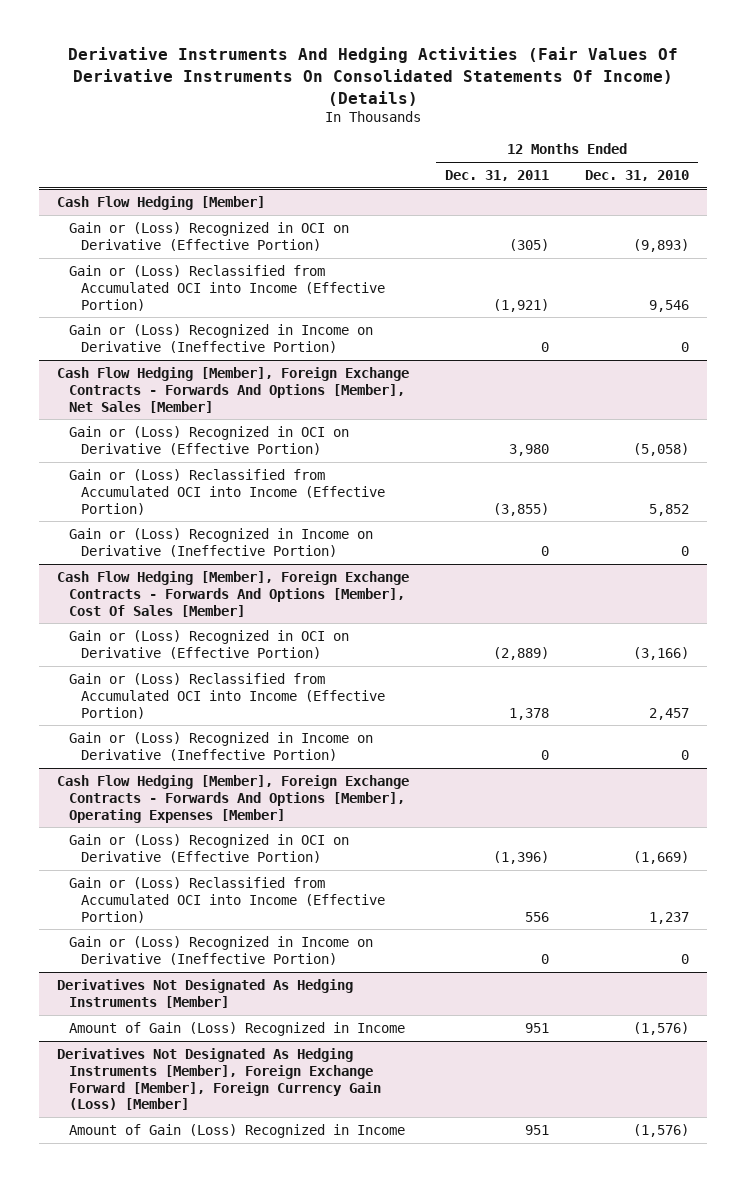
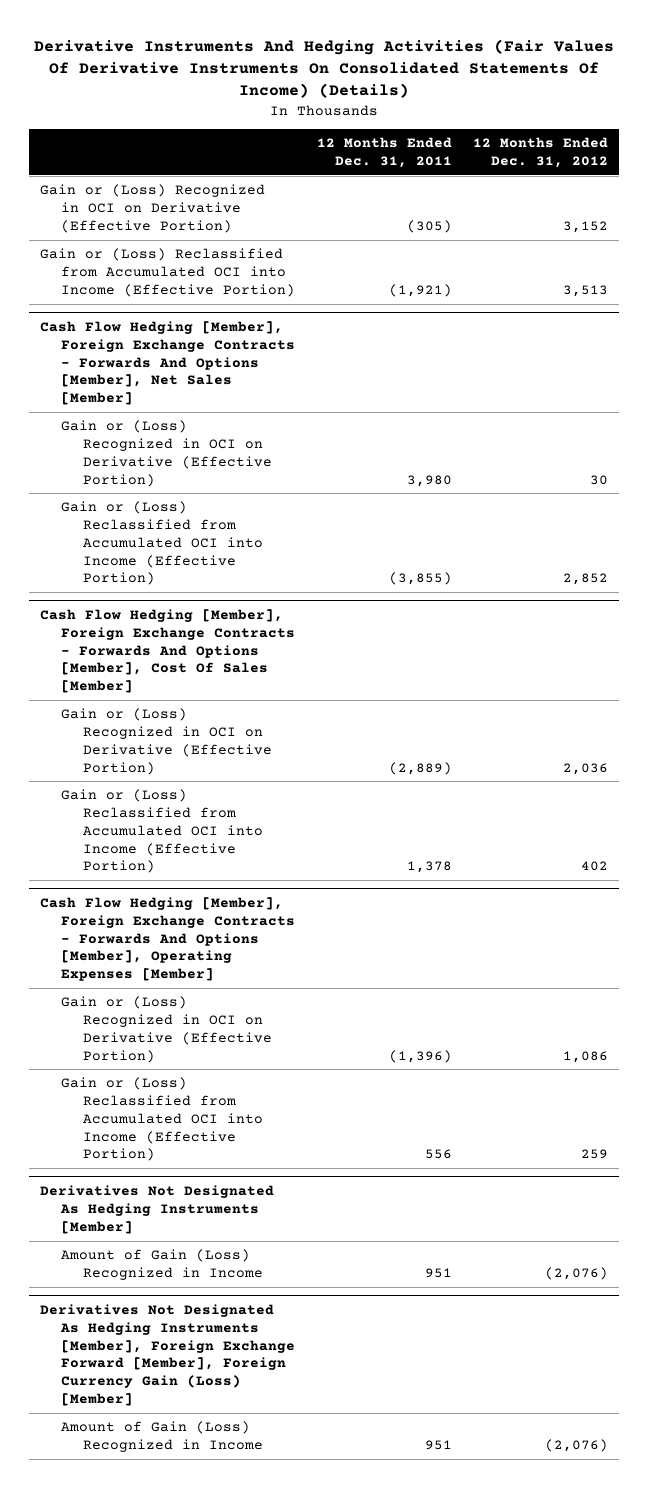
- | 12 Months Ended Dec. 31, 2011 | 12 Months Ended Dec. 31, 2010
+ | 12 Months Ended Dec. 31, 2011 | 12 Months Ended Dec. 31, 2012
- Cash Flow Hedging [Member]
- Gain or (Loss) Recognized in Income on Derivative (Ineffective Portion) | 0 | 0
@ Cash Flow Hedging [Member], Foreign Exchange Contracts - Forwards And Options [Member], Net Sales [Member]
- Gain or (Loss) Recognized in Income on Derivative (Ineffective Portion) | 0 | 0
@ Cash Flow Hedging [Member], Foreign Exchange Contracts - Forwards And Options [Member], Cost Of Sales [Member]
- Gain or (Loss) Recognized in Income on Derivative (Ineffective Portion) | 0 | 0
@ Cash Flow Hedging [Member], Foreign Exchange Contracts - Forwards And Options [Member], Operating Expenses [Member]
- Gain or (Loss) Recognized in Income on Derivative (Ineffective Portion) | 0 | 0

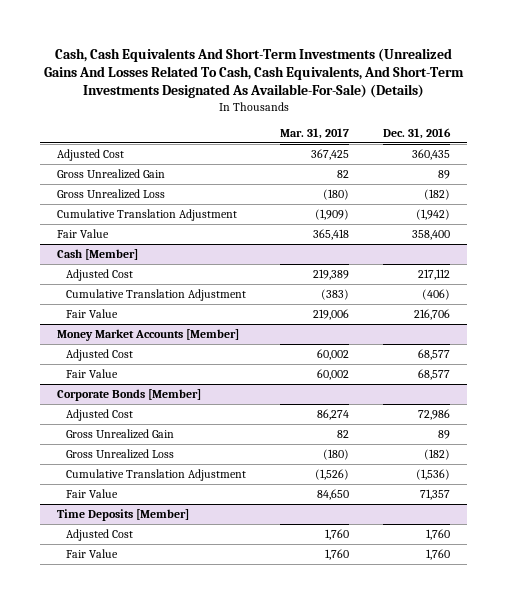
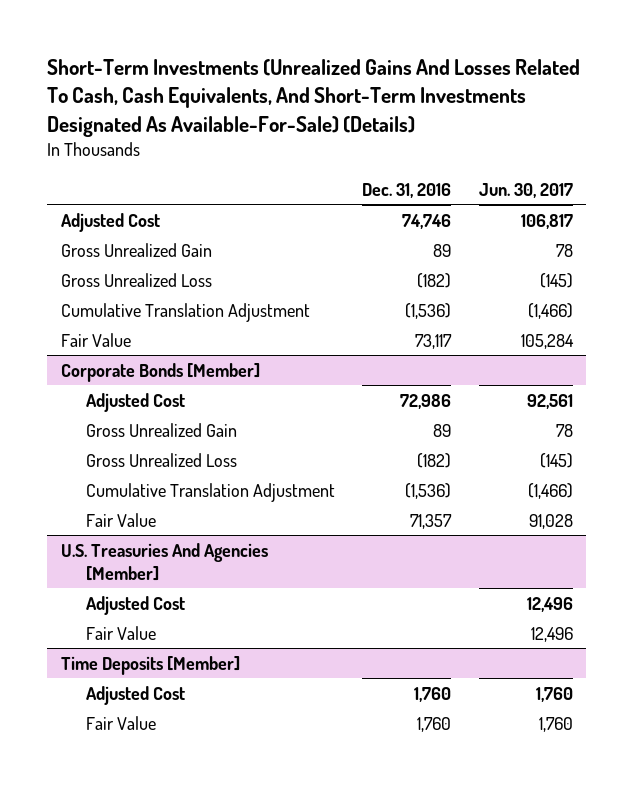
- Cash, Cash Equivalents And Short-Term Investments (Unrealized Gains And Losses Related To Cash, Cash Equivalents, And Short-Term Investments Designated As Available-For-Sale) (Details)
+ Short-Term Investments (Unrealized Gains And Losses Related To Cash, Cash Equivalents, And Short-Term Investments Designated As Available-For-Sale) (Details)
- | Mar. 31, 2017 | Dec. 31, 2016
+ | Dec. 31, 2016 | Jun. 30, 2017
- Adjusted Cost | 367,425 | 360,435
+ Adjusted Cost | 74,746 | 106,817
- Cumulative Translation Adjustment | (1,909) | (1,942)
- Fair Value | 365,418 | 358,400
- Cash [Member]
- Adjusted Cost | 219,389 | 217,112
- Cumulative Translation Adjustment | (383) | (406)
- Fair Value | 219,006 | 216,706
- Money Market Accounts [Member]
- Adjusted Cost | 60,002 | 68,577
- Fair Value | 60,002 | 68,577
+ Cumulative Translation Adjustment | (1,536) | (1,466)
+ Fair Value | 73,117 | 105,284
+ U.S. Treasuries And Agencies [Member]
+ Adjusted Cost | | 12,496
+ Fair Value | | 12,496

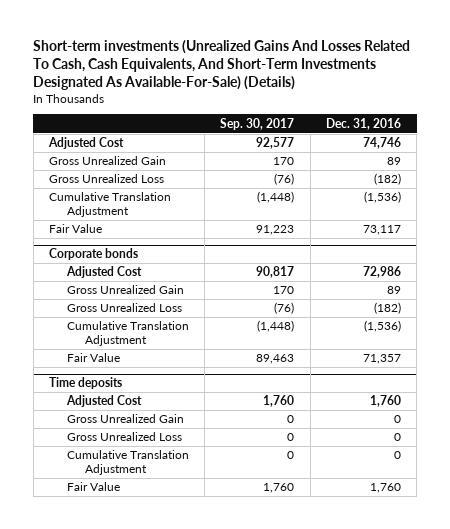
- Short-Term Investments (Unrealized Gains And Losses Related To Cash, Cash Equivalents, And Short-Term Investments Designated As Available-For-Sale) (Details)
+ Short-term investments (Unrealized Gains And Losses Related To Cash, Cash Equivalents, And Short-Term Investments Designated As Available-For-Sale) (Details)
- | Dec. 31, 2016 | Jun. 30, 2017
+ | Sep. 30, 2017 | Dec. 31, 2016
- Corporate Bonds [Member]
+ Corporate bonds
- U.S. Treasuries And Agencies [Member]
- Adjusted Cost | | 12,496
- Fair Value | | 12,496
- Time Deposits [Member]
+ Time deposits
+ Gross Unrealized Gain | 0 | 0
+ Gross Unrealized Loss | 0 | 0
+ Cumulative Translation Adjustment | 0 | 0

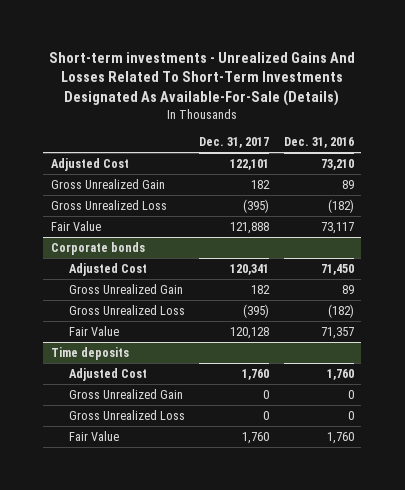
- Short-term investments (Unrealized Gains And Losses Related To Cash, Cash Equivalents, And Short-Term Investments Designated As Available-For-Sale) (Details)
+ Short-term investments - Unrealized Gains And Losses Related To Short-Term Investments Designated As Available-For-Sale (Details)
- | Sep. 30, 2017 | Dec. 31, 2016
+ | Dec. 31, 2017 | Dec. 31, 2016
- Adjusted Cost | 92,577 | 74,746
+ Adjusted Cost | 122,101 | 73,210
- Cumulative Translation Adjustment | (1,448) | (1,536)
@ Corporate bonds
- Adjusted Cost | 90,817 | 72,986
+ Adjusted Cost | 120,341 | 71,450
- Cumulative Translation Adjustment | (1,448) | (1,536)
@ Time deposits
- Cumulative Translation Adjustment | 0 | 0

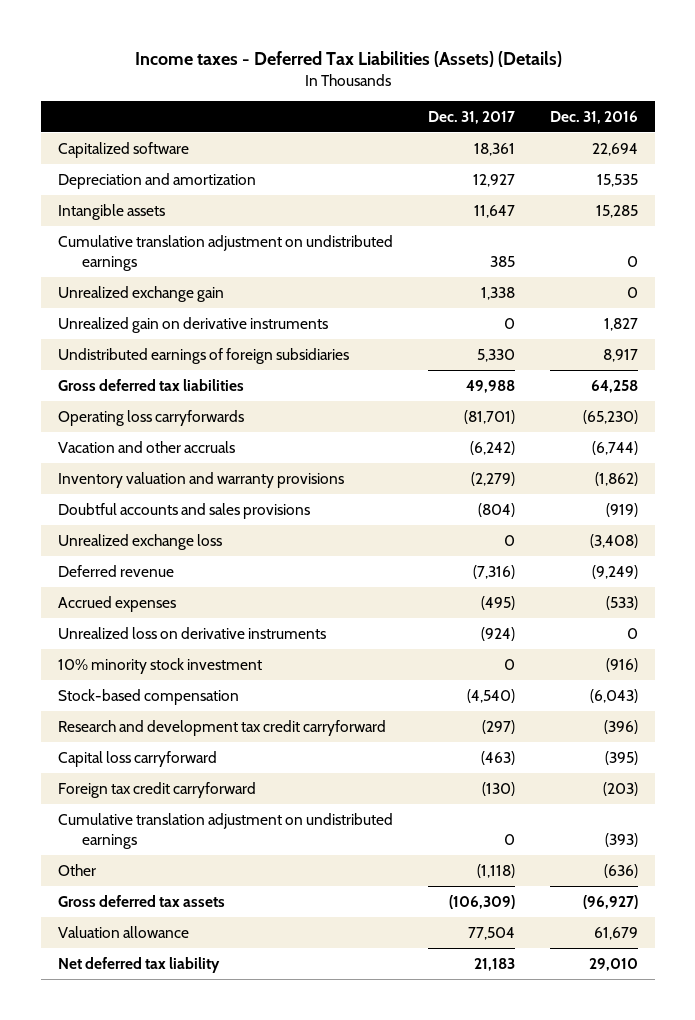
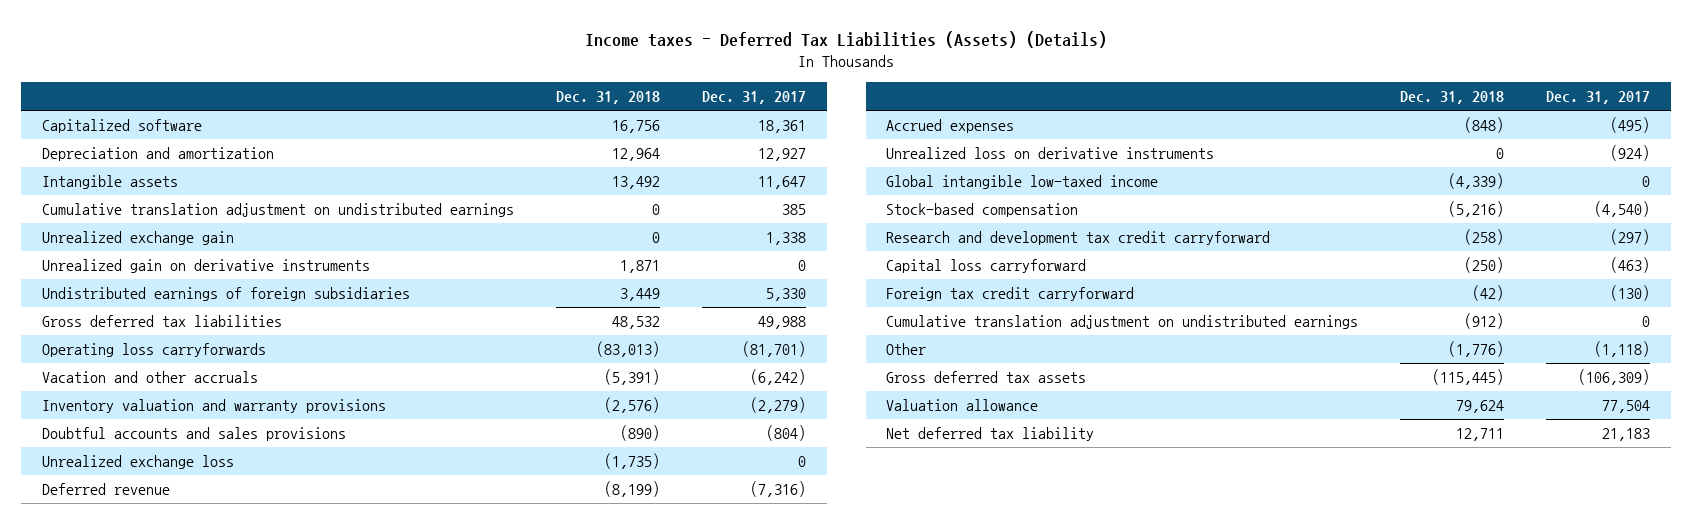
- | Dec. 31, 2017 | Dec. 31, 2016
+ | Dec. 31, 2018 | Dec. 31, 2017
- 10% minority stock investment | 0 | (916)
+ Global intangible low-taxed income | (4,339) | 0

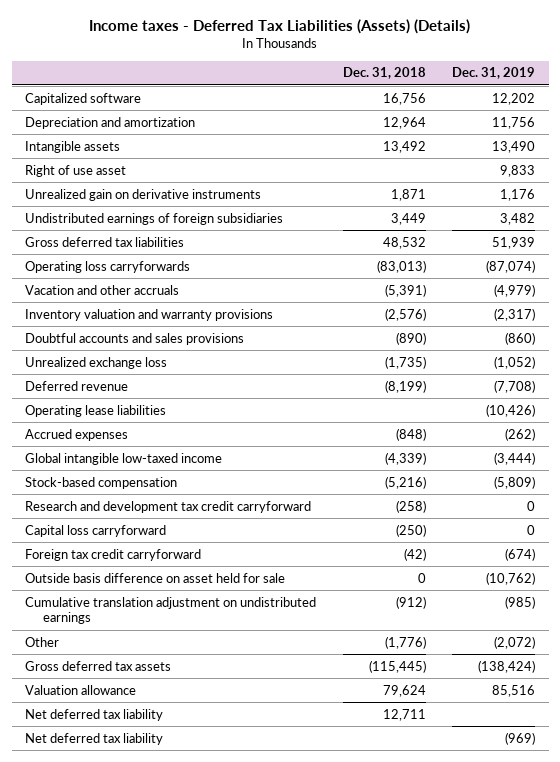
- | Dec. 31, 2018 | Dec. 31, 2017
+ | Dec. 31, 2018 | Dec. 31, 2019
- Cumulative translation adjustment on undistributed earnings | 0 | 385
- Unrealized exchange gain | 0 | 1,338
+ Right of use asset | | 9,833
+ Operating lease liabilities | | (10,426)
- Unrealized loss on derivative instruments | 0 | (924)
+ Outside basis difference on asset held for sale | 0 | (10,762)
+ Net deferred tax liability | | (969)

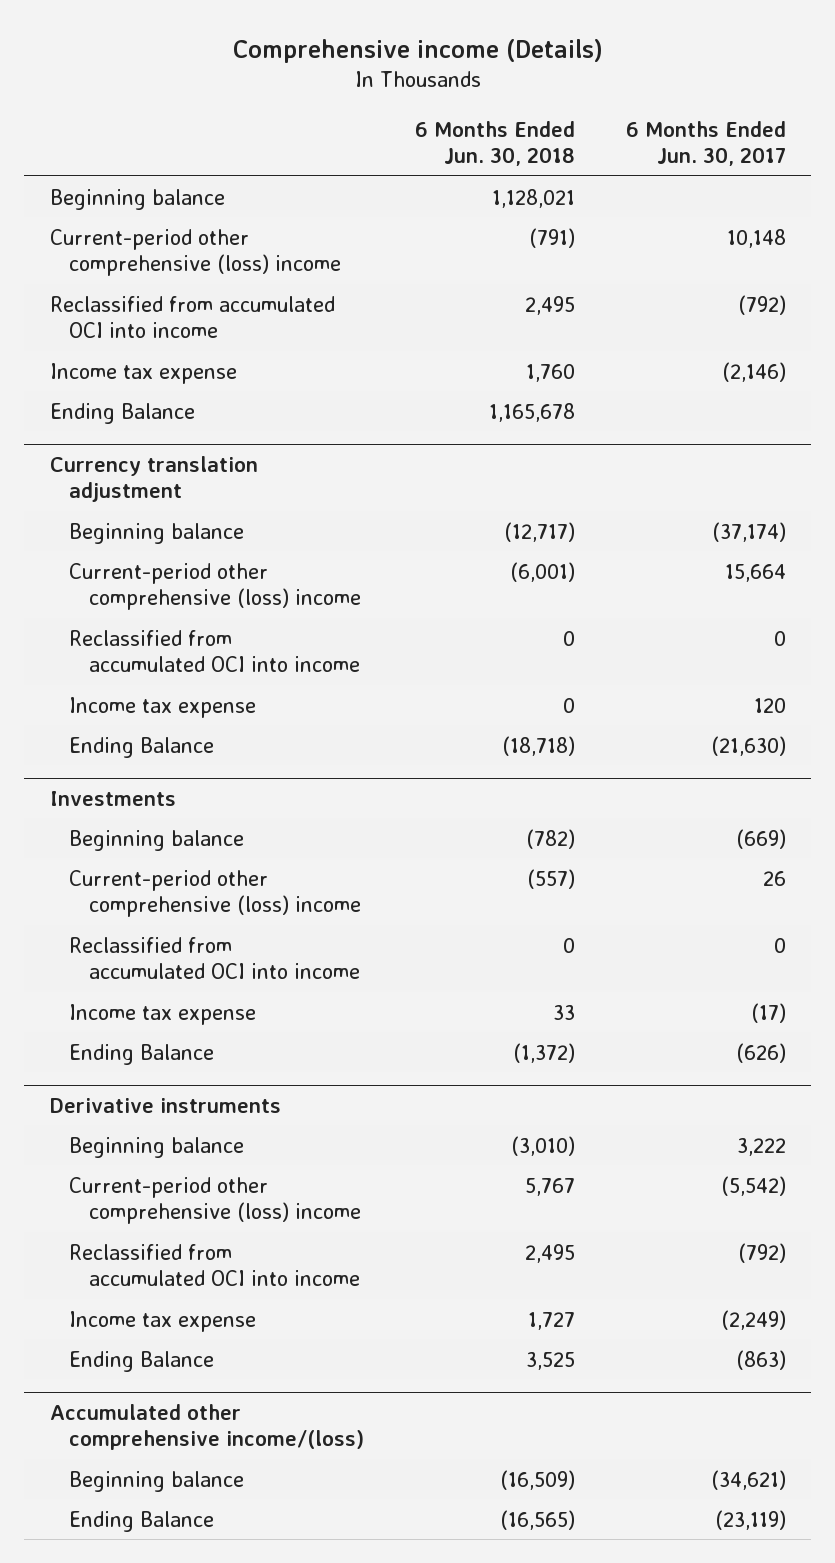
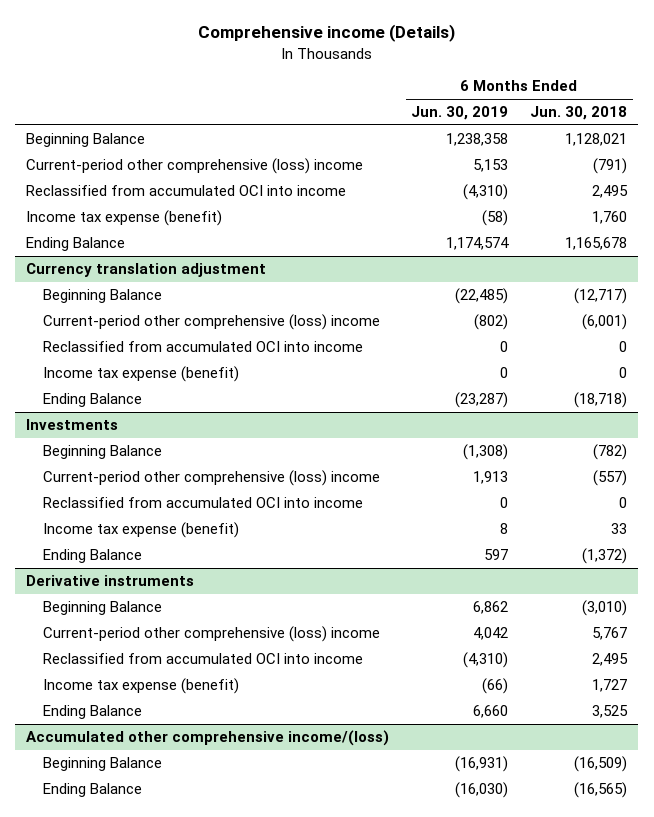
- | 6 Months Ended Jun. 30, 2018 | 6 Months Ended Jun. 30, 2017
+ | 6 Months Ended Jun. 30, 2019 | 6 Months Ended Jun. 30, 2018
- Beginning balance | 1,128,021 |
+ Beginning Balance | 1,238,358 | 1,128,021
- Income tax expense | 1,760 | (2,146)
+ Income tax expense (benefit) | (58) | 1,760
@ Currency translation adjustment
- Beginning balance | (12,717) | (37,174)
+ Beginning Balance | (22,485) | (12,717)
- Income tax expense | 0 | 120
+ Income tax expense (benefit) | 0 | 0
@ Investments
- Beginning balance | (782) | (669)
+ Beginning Balance | (1,308) | (782)
- Income tax expense | 33 | (17)
+ Income tax expense (benefit) | 8 | 33
@ Derivative instruments
- Beginning balance | (3,010) | 3,222
+ Beginning Balance | 6,862 | (3,010)
- Income tax expense | 1,727 | (2,249)
+ Income tax expense (benefit) | (66) | 1,727
@ Accumulated other comprehensive income/(loss)
- Beginning balance | (16,509) | (34,621)
+ Beginning Balance | (16,931) | (16,509)

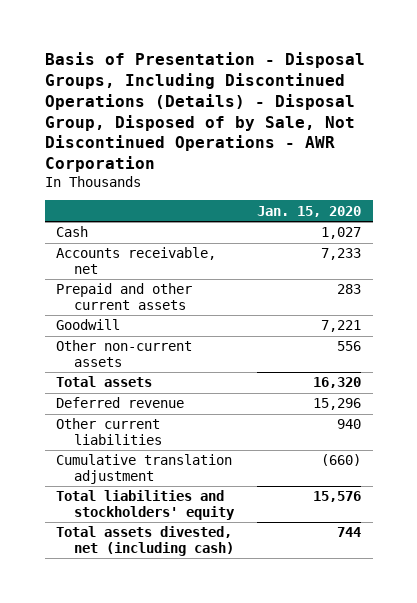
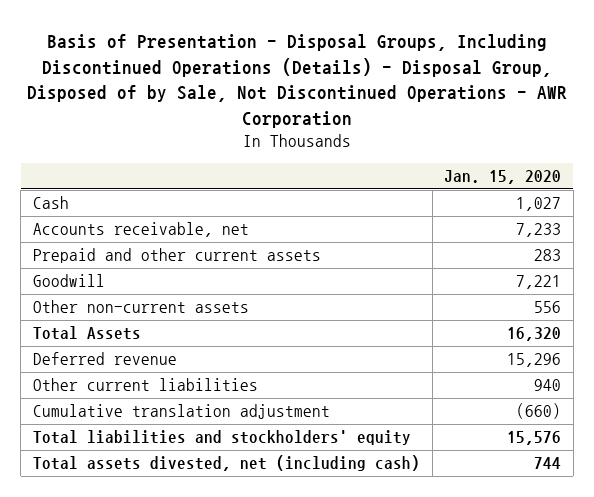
- Total assets | 16,320
+ Total Assets | 16,320

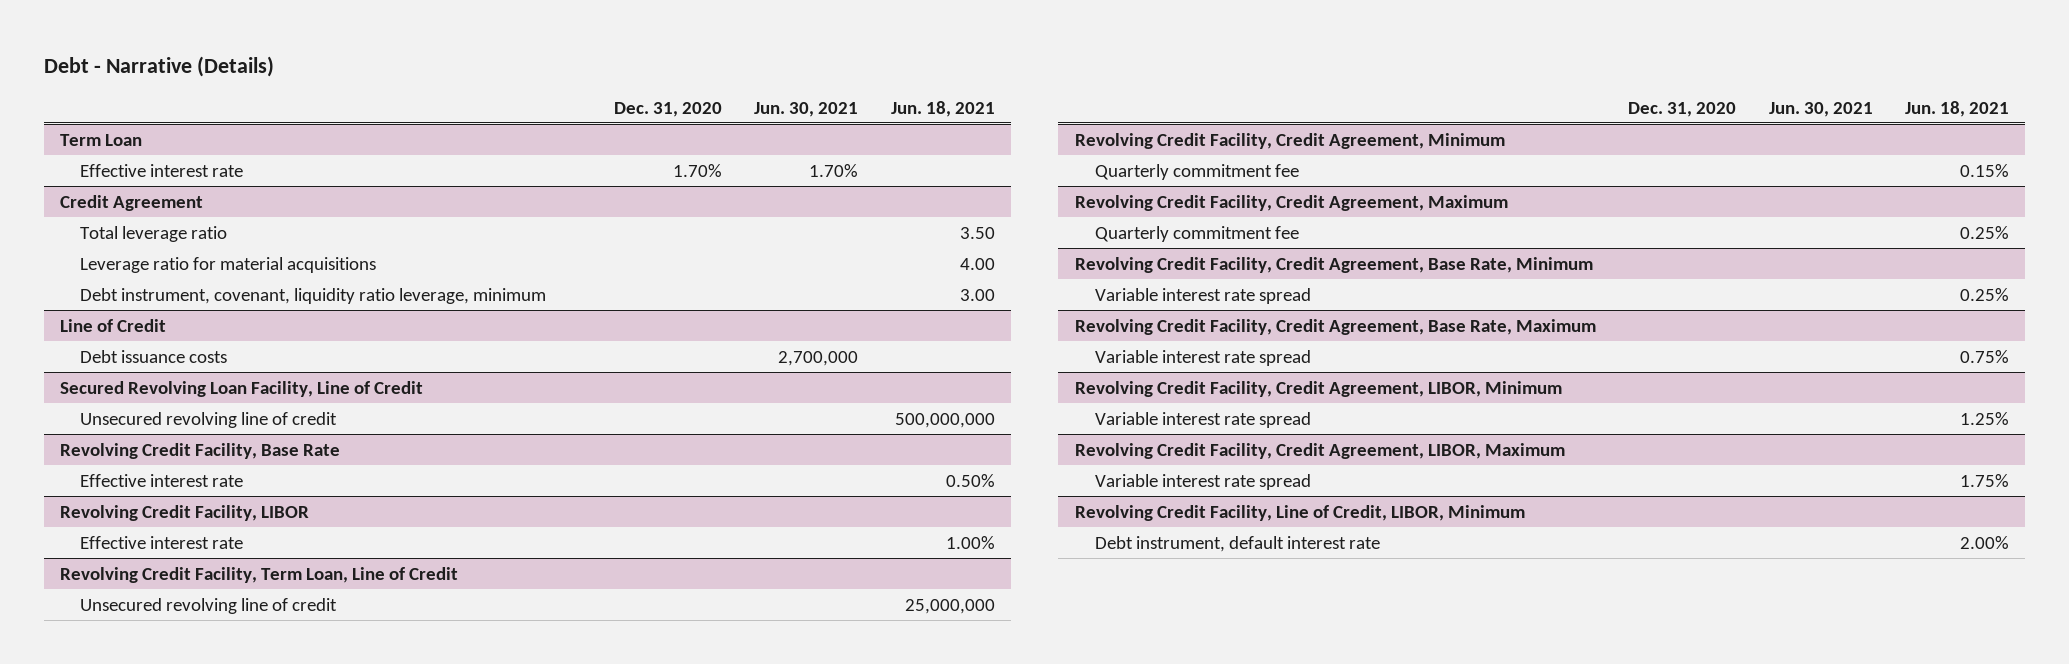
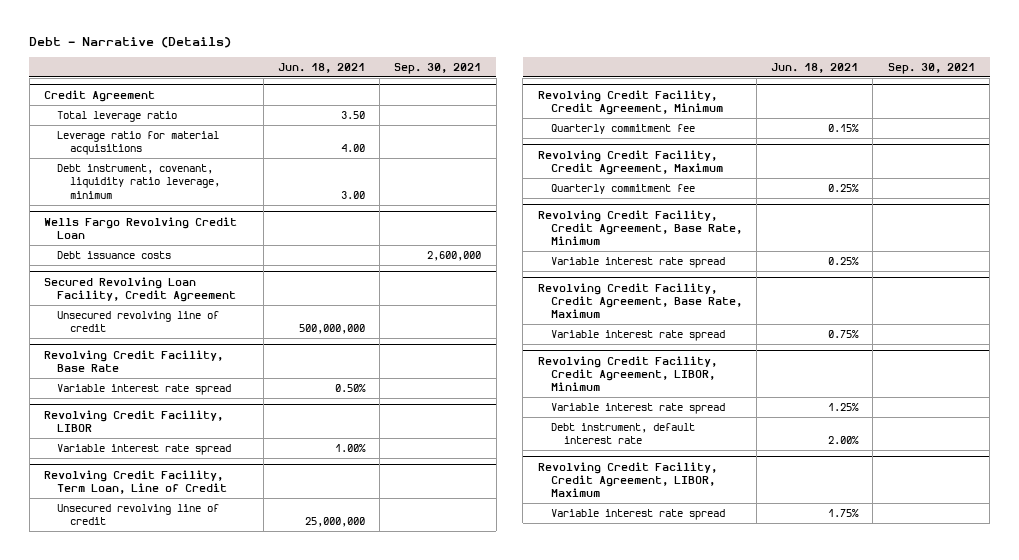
- | Dec. 31, 2020 | Jun. 30, 2021 | Jun. 18, 2021
+ | Jun. 18, 2021 | Sep. 30, 2021
- Term Loan
- Effective interest rate | 1.70% | 1.70% |
- Line of Credit
+ Wells Fargo Revolving Credit Loan
- Secured Revolving Loan Facility, Line of Credit
+ Secured Revolving Loan Facility, Credit Agreement
@ Revolving Credit Facility, Base Rate
- Effective interest rate | | | 0.50%
+ Variable interest rate spread | 0.50% |
@ Revolving Credit Facility, LIBOR
- Effective interest rate | | | 1.00%
+ Variable interest rate spread | 1.00% |
@ Revolving Credit Facility, Credit Agreement, LIBOR, Minimum
+ Debt instrument, default interest rate | 2.00% |
- Revolving Credit Facility, Line of Credit, LIBOR, Minimum
- Debt instrument, default interest rate | | | 2.00%

